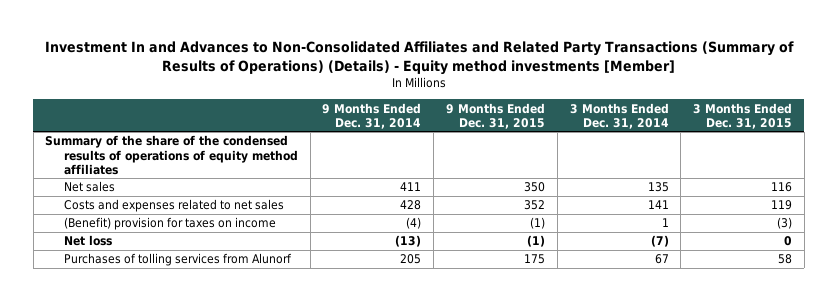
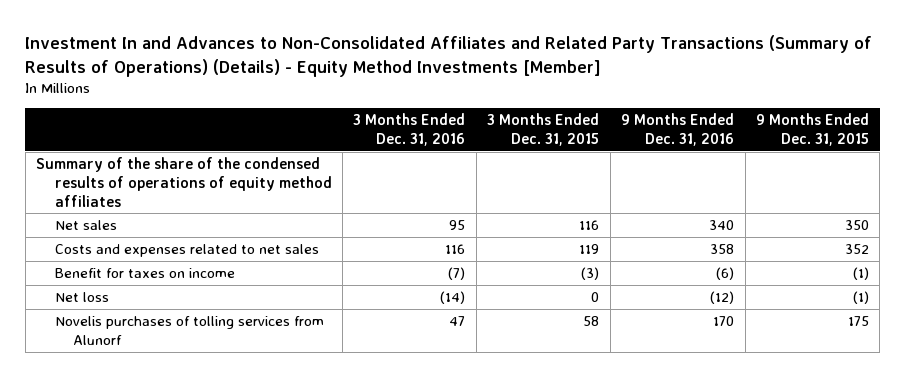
- Investment In and Advances to Non-Consolidated Affiliates and Related Party Transactions (Summary of Results of Operations) (Details) - Equity method investments [Member]
+ Investment In and Advances to Non-Consolidated Affiliates and Related Party Transactions (Summary of Results of Operations) (Details) - Equity Method Investments [Member]
- | 9 Months Ended Dec. 31, 2014 | 9 Months Ended Dec. 31, 2015 | 3 Months Ended Dec. 31, 2014 | 3 Months Ended Dec. 31, 2015
+ | 3 Months Ended Dec. 31, 2016 | 3 Months Ended Dec. 31, 2015 | 9 Months Ended Dec. 31, 2016 | 9 Months Ended Dec. 31, 2015
- (Benefit) provision for taxes on income | (4) | (1) | 1 | (3)
+ Benefit for taxes on income | (7) | (3) | (6) | (1)
- Purchases of tolling services from Alunorf | 205 | 175 | 67 | 58
+ Novelis purchases of tolling services from Alunorf | 47 | 58 | 170 | 175

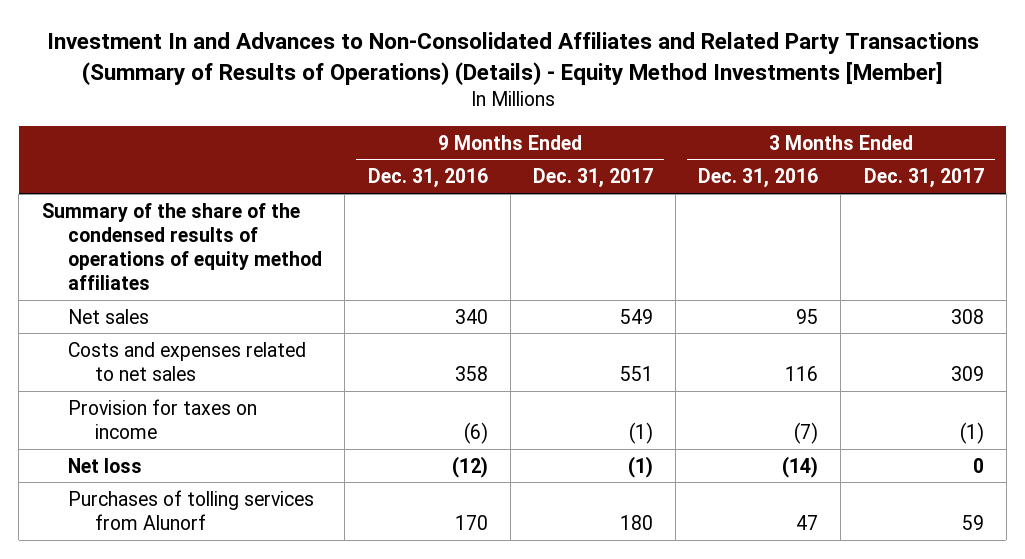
- | 3 Months Ended Dec. 31, 2016 | 3 Months Ended Dec. 31, 2015 | 9 Months Ended Dec. 31, 2016 | 9 Months Ended Dec. 31, 2015
+ | 9 Months Ended Dec. 31, 2016 | 9 Months Ended Dec. 31, 2017 | 3 Months Ended Dec. 31, 2016 | 3 Months Ended Dec. 31, 2017
- Benefit for taxes on income | (7) | (3) | (6) | (1)
+ Provision for taxes on income | (6) | (1) | (7) | (1)
- Novelis purchases of tolling services from Alunorf | 47 | 58 | 170 | 175
+ Purchases of tolling services from Alunorf | 170 | 180 | 47 | 59

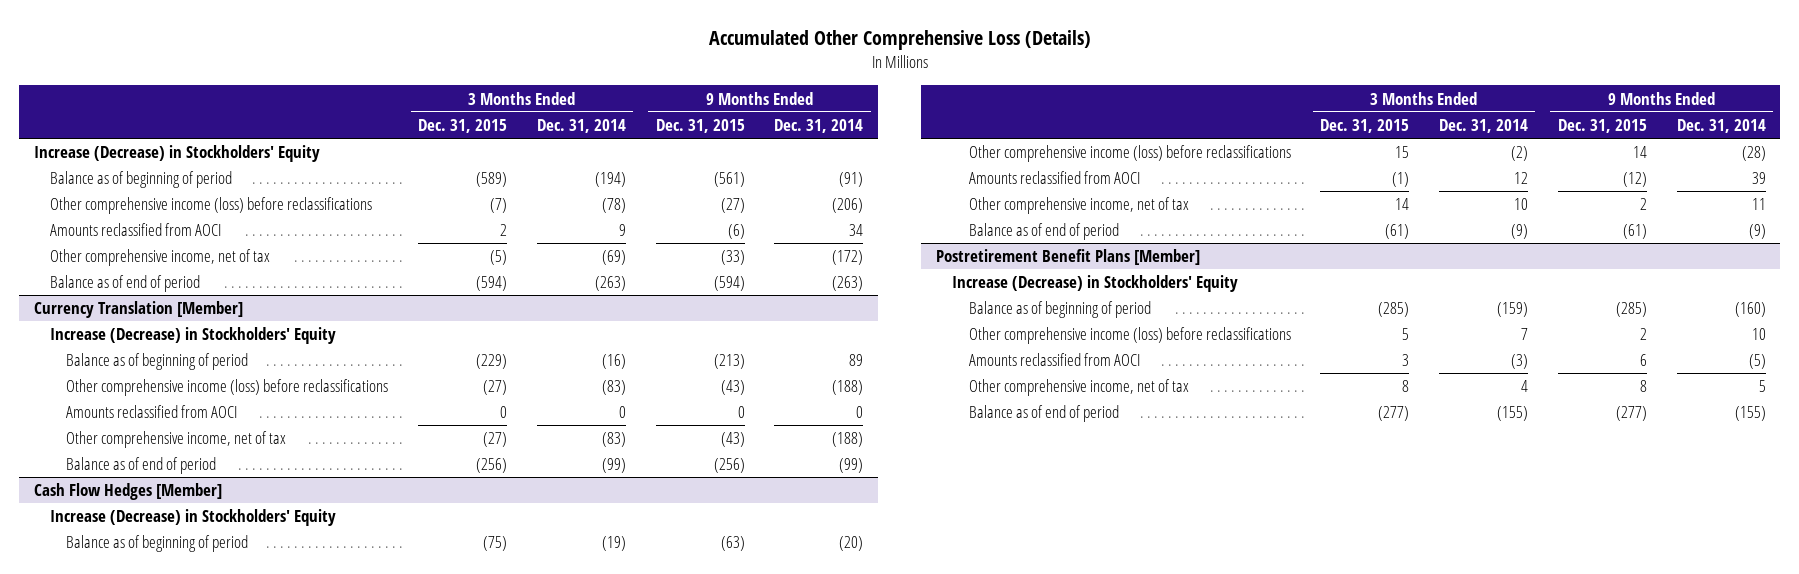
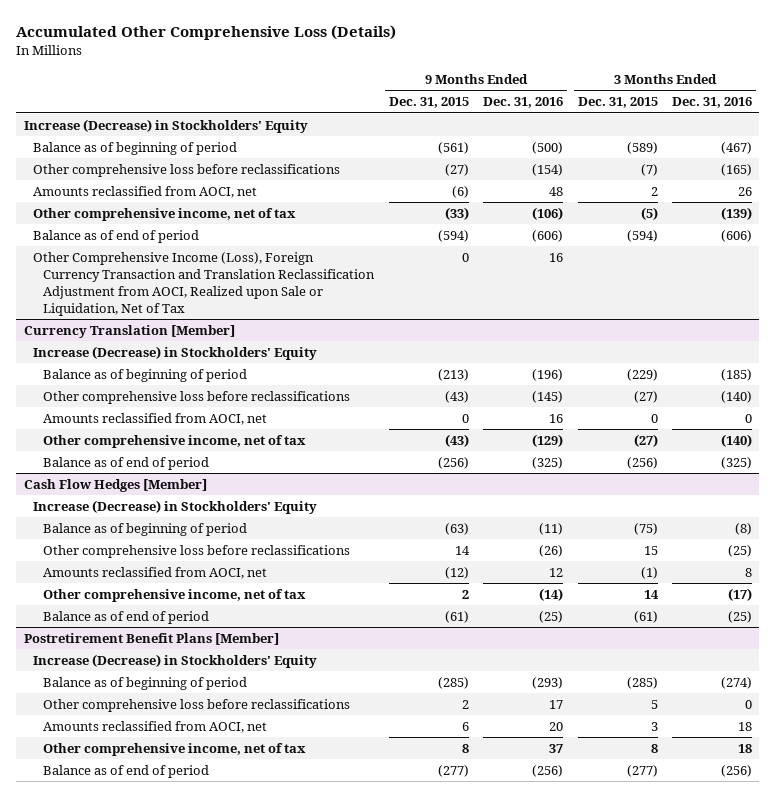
- | 3 Months Ended Dec. 31, 2015 | 3 Months Ended Dec. 31, 2014 | 9 Months Ended Dec. 31, 2015 | 9 Months Ended Dec. 31, 2014
+ | 9 Months Ended Dec. 31, 2015 | 9 Months Ended Dec. 31, 2016 | 3 Months Ended Dec. 31, 2015 | 3 Months Ended Dec. 31, 2016
- Other comprehensive income (loss) before reclassifications | (7) | (78) | (27) | (206)
- Amounts reclassified from AOCI | 2 | 9 | (6) | 34
+ Other comprehensive loss before reclassifications | (27) | (154) | (7) | (165)
+ Amounts reclassified from AOCI, net | (6) | 48 | 2 | 26
+ Other Comprehensive Income (Loss), Foreign Currency Transaction and Translation Reclassification Adjustment from AOCI, Realized upon Sale or Liquidation, Net of Tax | 0 | 16 | |
@ Currency Translation [Member]
- Other comprehensive income (loss) before reclassifications | (27) | (83) | (43) | (188)
- Amounts reclassified from AOCI | 0 | 0 | 0 | 0
+ Other comprehensive loss before reclassifications | (43) | (145) | (27) | (140)
+ Amounts reclassified from AOCI, net | 0 | 16 | 0 | 0
@ Cash Flow Hedges [Member]
- Other comprehensive income (loss) before reclassifications | 15 | (2) | 14 | (28)
- Amounts reclassified from AOCI | (1) | 12 | (12) | 39
+ Other comprehensive loss before reclassifications | 14 | (26) | 15 | (25)
+ Amounts reclassified from AOCI, net | (12) | 12 | (1) | 8
@ Postretirement Benefit Plans [Member]
- Other comprehensive income (loss) before reclassifications | 5 | 7 | 2 | 10
- Amounts reclassified from AOCI | 3 | (3) | 6 | (5)
+ Other comprehensive loss before reclassifications | 2 | 17 | 5 | 0
+ Amounts reclassified from AOCI, net | 6 | 20 | 3 | 18

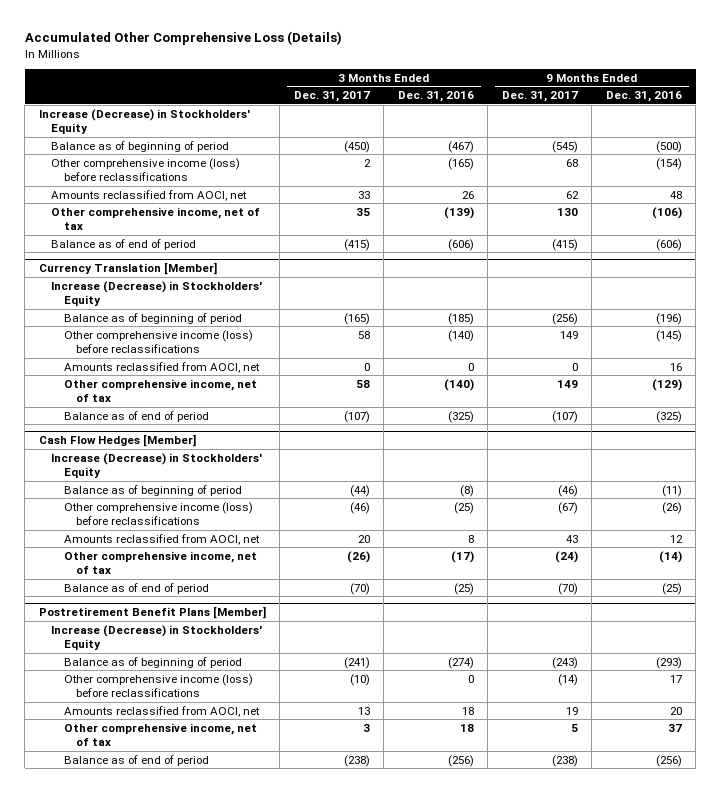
- | 9 Months Ended Dec. 31, 2015 | 9 Months Ended Dec. 31, 2016 | 3 Months Ended Dec. 31, 2015 | 3 Months Ended Dec. 31, 2016
+ | 3 Months Ended Dec. 31, 2017 | 3 Months Ended Dec. 31, 2016 | 9 Months Ended Dec. 31, 2017 | 9 Months Ended Dec. 31, 2016
- Other comprehensive loss before reclassifications | (27) | (154) | (7) | (165)
+ Other comprehensive income (loss) before reclassifications | 2 | (165) | 68 | (154)
- Other Comprehensive Income (Loss), Foreign Currency Transaction and Translation Reclassification Adjustment from AOCI, Realized upon Sale or Liquidation, Net of Tax | 0 | 16 | |
@ Currency Translation [Member]
- Other comprehensive loss before reclassifications | (43) | (145) | (27) | (140)
+ Other comprehensive income (loss) before reclassifications | 58 | (140) | 149 | (145)
@ Cash Flow Hedges [Member]
- Other comprehensive loss before reclassifications | 14 | (26) | 15 | (25)
+ Other comprehensive income (loss) before reclassifications | (46) | (25) | (67) | (26)
@ Postretirement Benefit Plans [Member]
- Other comprehensive loss before reclassifications | 2 | 17 | 5 | 0
+ Other comprehensive income (loss) before reclassifications | (10) | 0 | (14) | 17

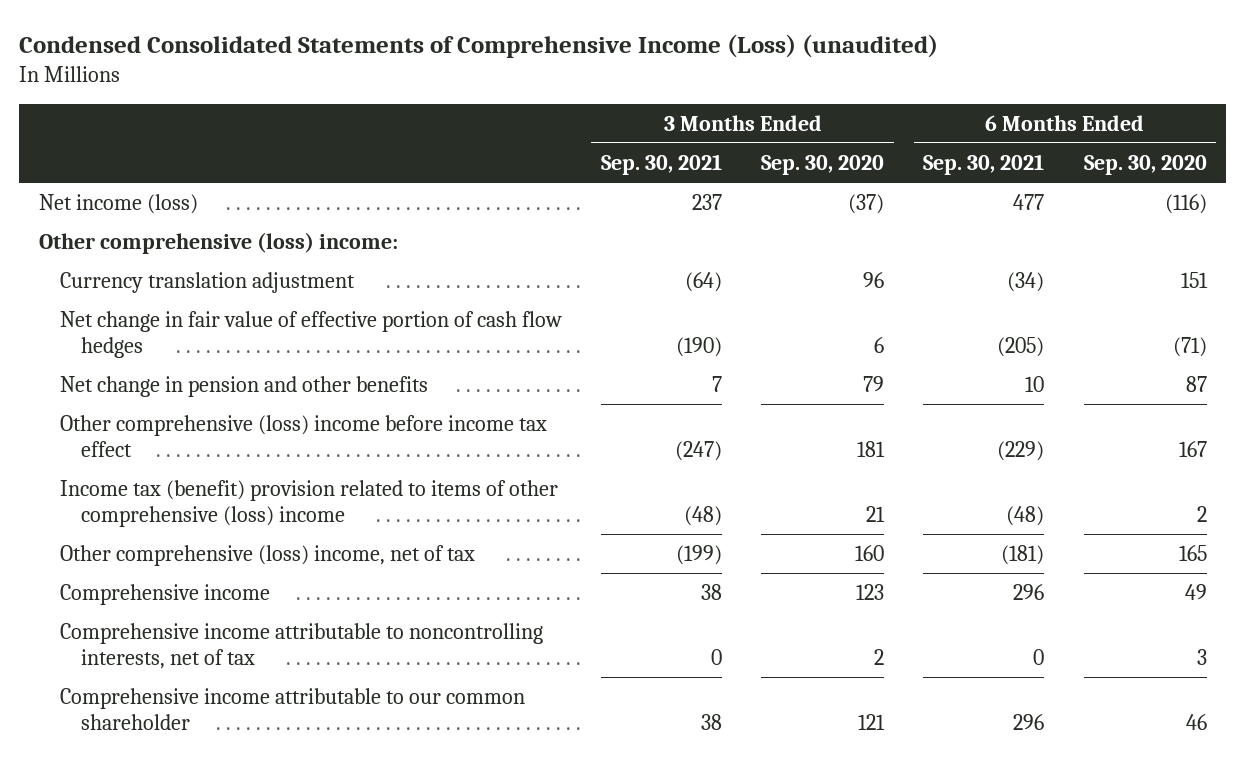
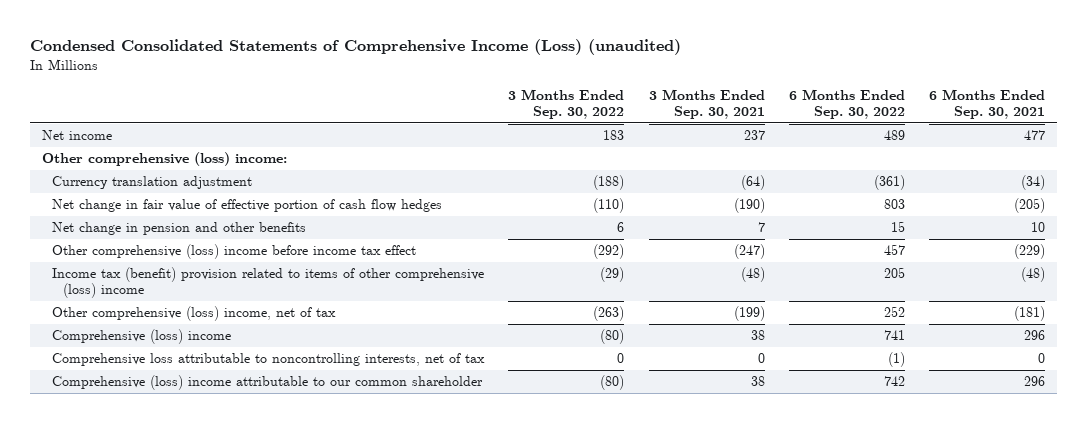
- | 3 Months Ended Sep. 30, 2021 | 3 Months Ended Sep. 30, 2020 | 6 Months Ended Sep. 30, 2021 | 6 Months Ended Sep. 30, 2020
+ | 3 Months Ended Sep. 30, 2022 | 3 Months Ended Sep. 30, 2021 | 6 Months Ended Sep. 30, 2022 | 6 Months Ended Sep. 30, 2021
- Net income (loss) | 237 | (37) | 477 | (116)
+ Net income | 183 | 237 | 489 | 477
- Comprehensive income | 38 | 123 | 296 | 49
- Comprehensive income attributable to noncontrolling interests, net of tax | 0 | 2 | 0 | 3
- Comprehensive income attributable to our common shareholder | 38 | 121 | 296 | 46
+ Comprehensive (loss) income | (80) | 38 | 741 | 296
+ Comprehensive loss attributable to noncontrolling interests, net of tax | 0 | 0 | (1) | 0
+ Comprehensive (loss) income attributable to our common shareholder | (80) | 38 | 742 | 296

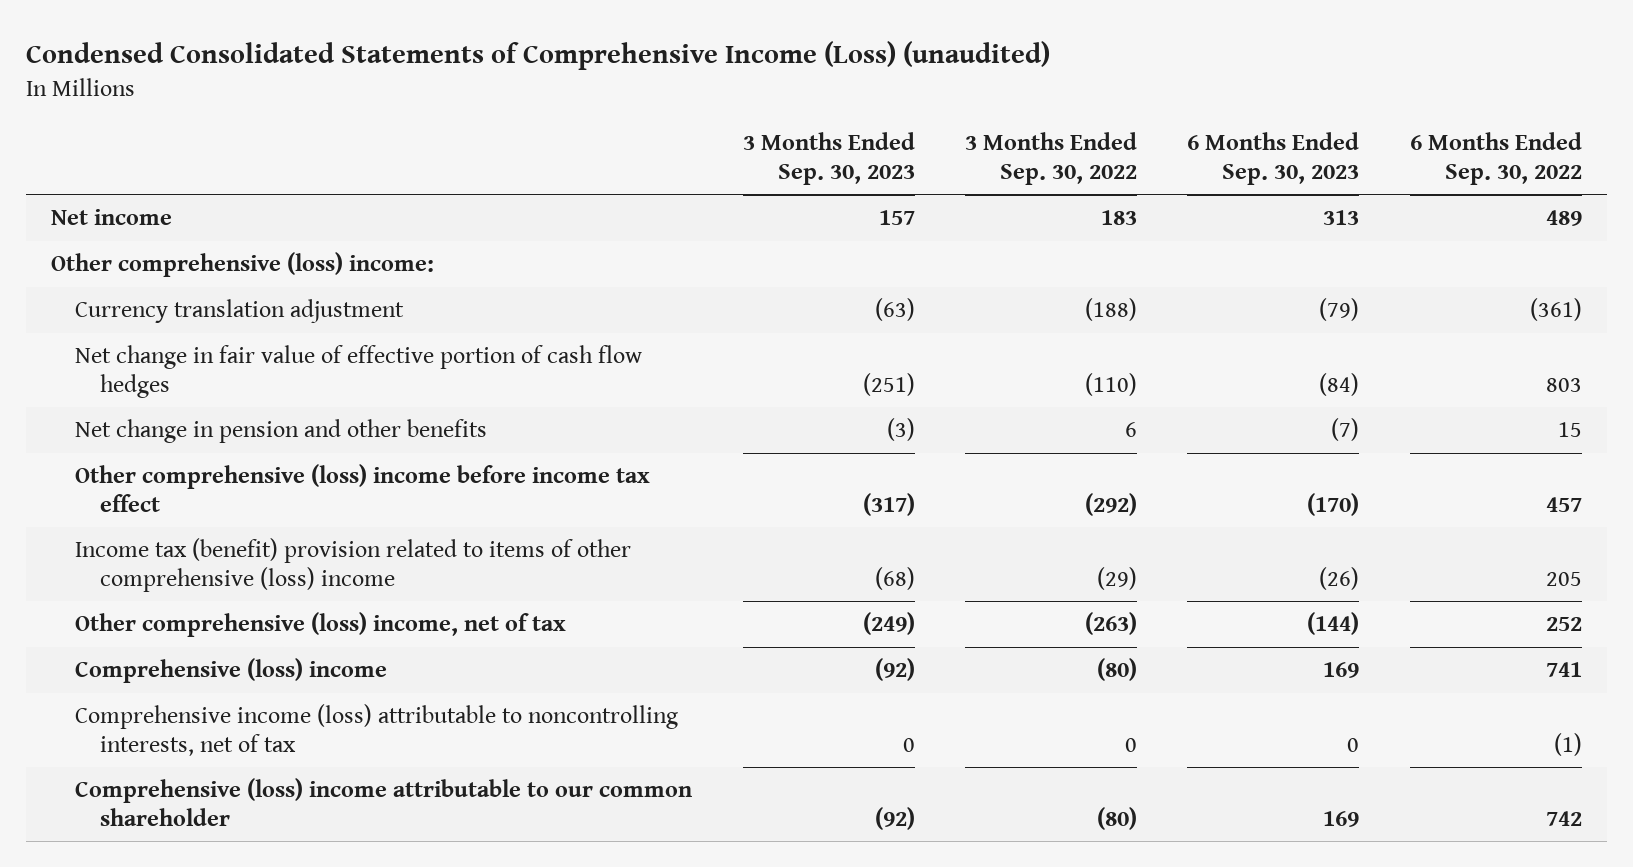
- | 3 Months Ended Sep. 30, 2022 | 3 Months Ended Sep. 30, 2021 | 6 Months Ended Sep. 30, 2022 | 6 Months Ended Sep. 30, 2021
+ | 3 Months Ended Sep. 30, 2023 | 3 Months Ended Sep. 30, 2022 | 6 Months Ended Sep. 30, 2023 | 6 Months Ended Sep. 30, 2022
- Comprehensive loss attributable to noncontrolling interests, net of tax | 0 | 0 | (1) | 0
+ Comprehensive income (loss) attributable to noncontrolling interests, net of tax | 0 | 0 | 0 | (1)

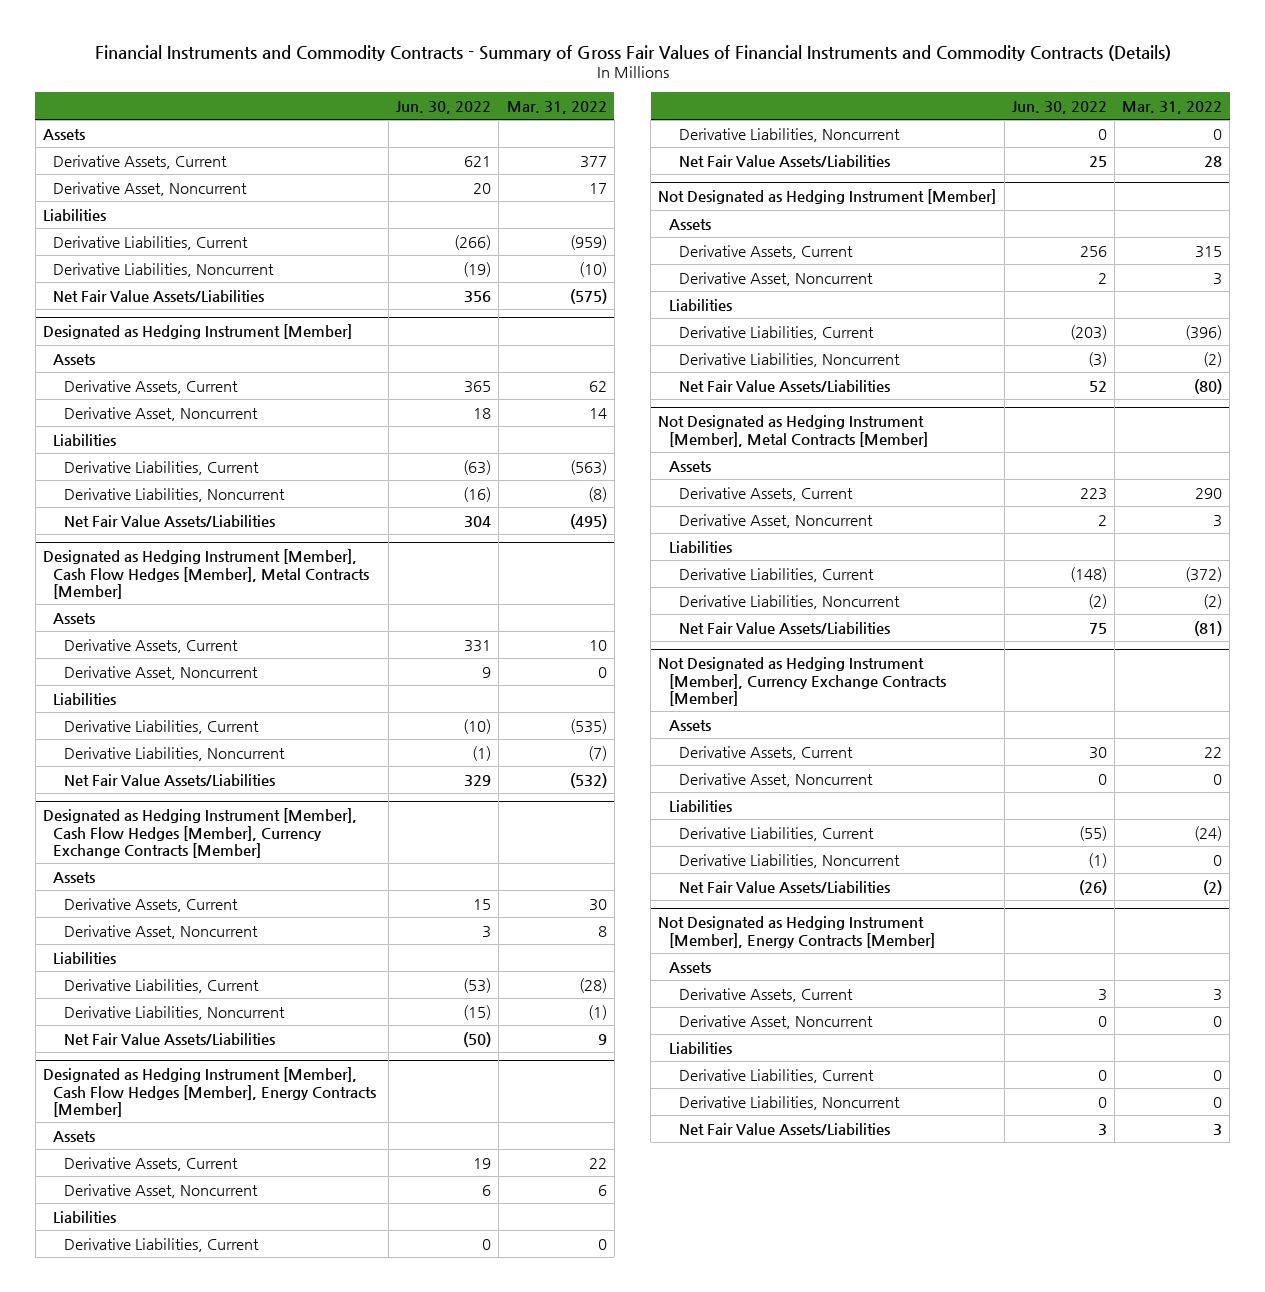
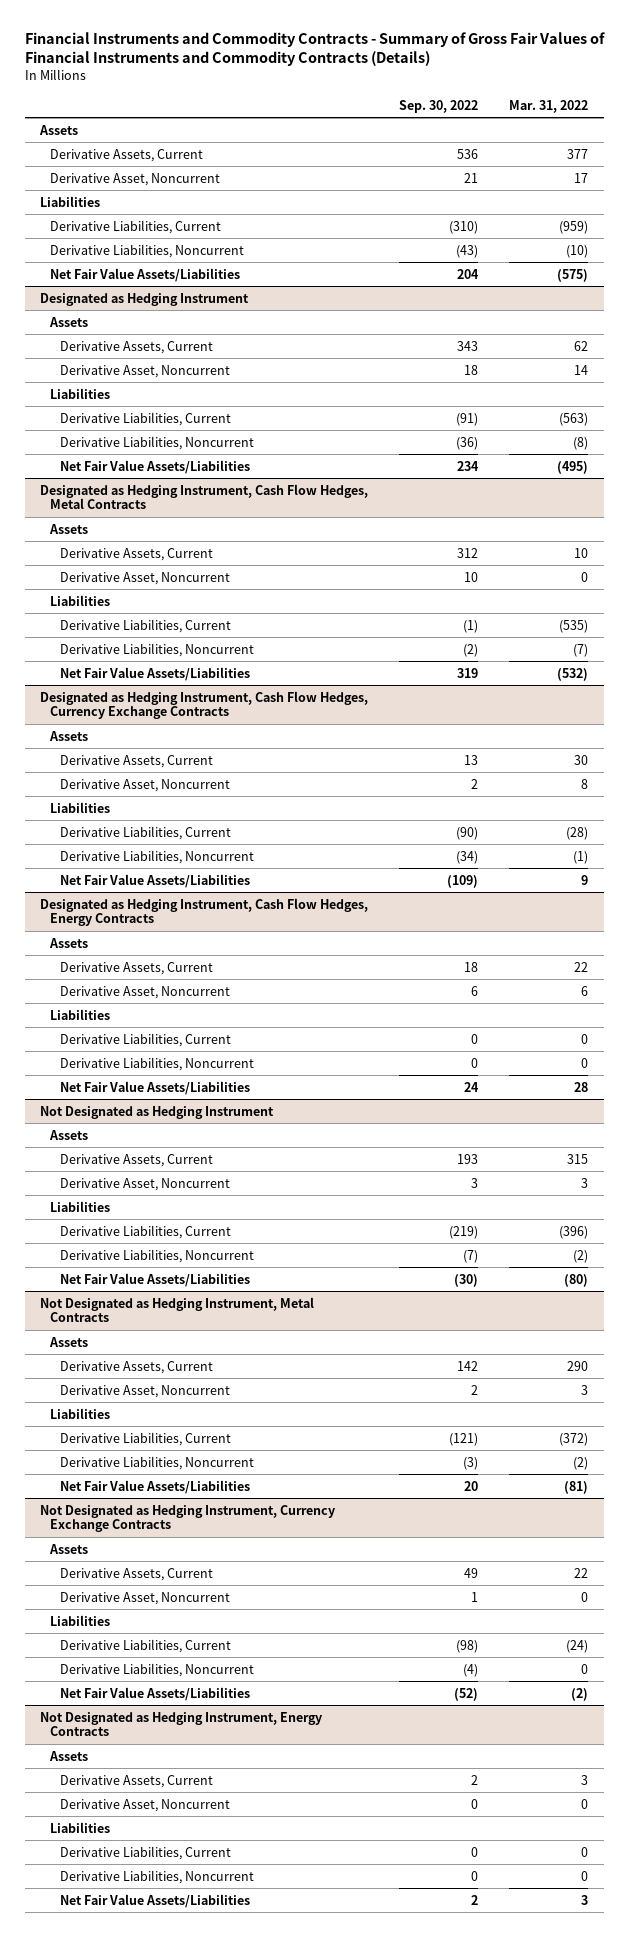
- | Jun. 30, 2022 | Mar. 31, 2022
+ | Sep. 30, 2022 | Mar. 31, 2022
- Designated as Hedging Instrument [Member]
+ Designated as Hedging Instrument
- Designated as Hedging Instrument [Member], Cash Flow Hedges [Member], Metal Contracts [Member]
+ Designated as Hedging Instrument, Cash Flow Hedges, Metal Contracts
- Designated as Hedging Instrument [Member], Cash Flow Hedges [Member], Currency Exchange Contracts [Member]
+ Designated as Hedging Instrument, Cash Flow Hedges, Currency Exchange Contracts
- Designated as Hedging Instrument [Member], Cash Flow Hedges [Member], Energy Contracts [Member]
+ Designated as Hedging Instrument, Cash Flow Hedges, Energy Contracts
- Not Designated as Hedging Instrument [Member]
+ Not Designated as Hedging Instrument
- Not Designated as Hedging Instrument [Member], Metal Contracts [Member]
+ Not Designated as Hedging Instrument, Metal Contracts
- Not Designated as Hedging Instrument [Member], Currency Exchange Contracts [Member]
+ Not Designated as Hedging Instrument, Currency Exchange Contracts
- Not Designated as Hedging Instrument [Member], Energy Contracts [Member]
+ Not Designated as Hedging Instrument, Energy Contracts

